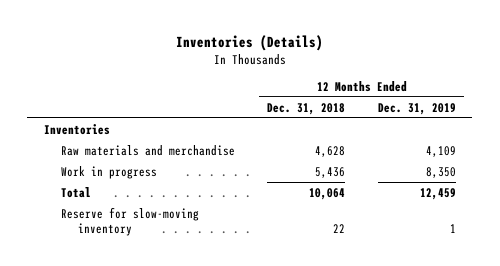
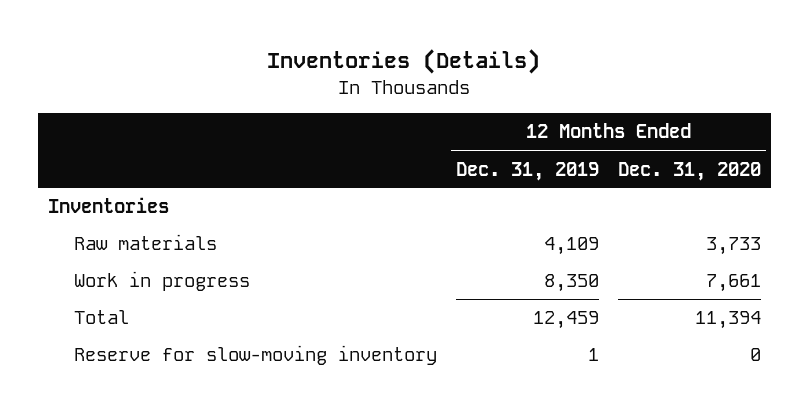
- | 12 Months Ended Dec. 31, 2018 | 12 Months Ended Dec. 31, 2019
+ | 12 Months Ended Dec. 31, 2019 | 12 Months Ended Dec. 31, 2020
- Raw materials and merchandise | 4,628 | 4,109
+ Raw materials | 4,109 | 3,733

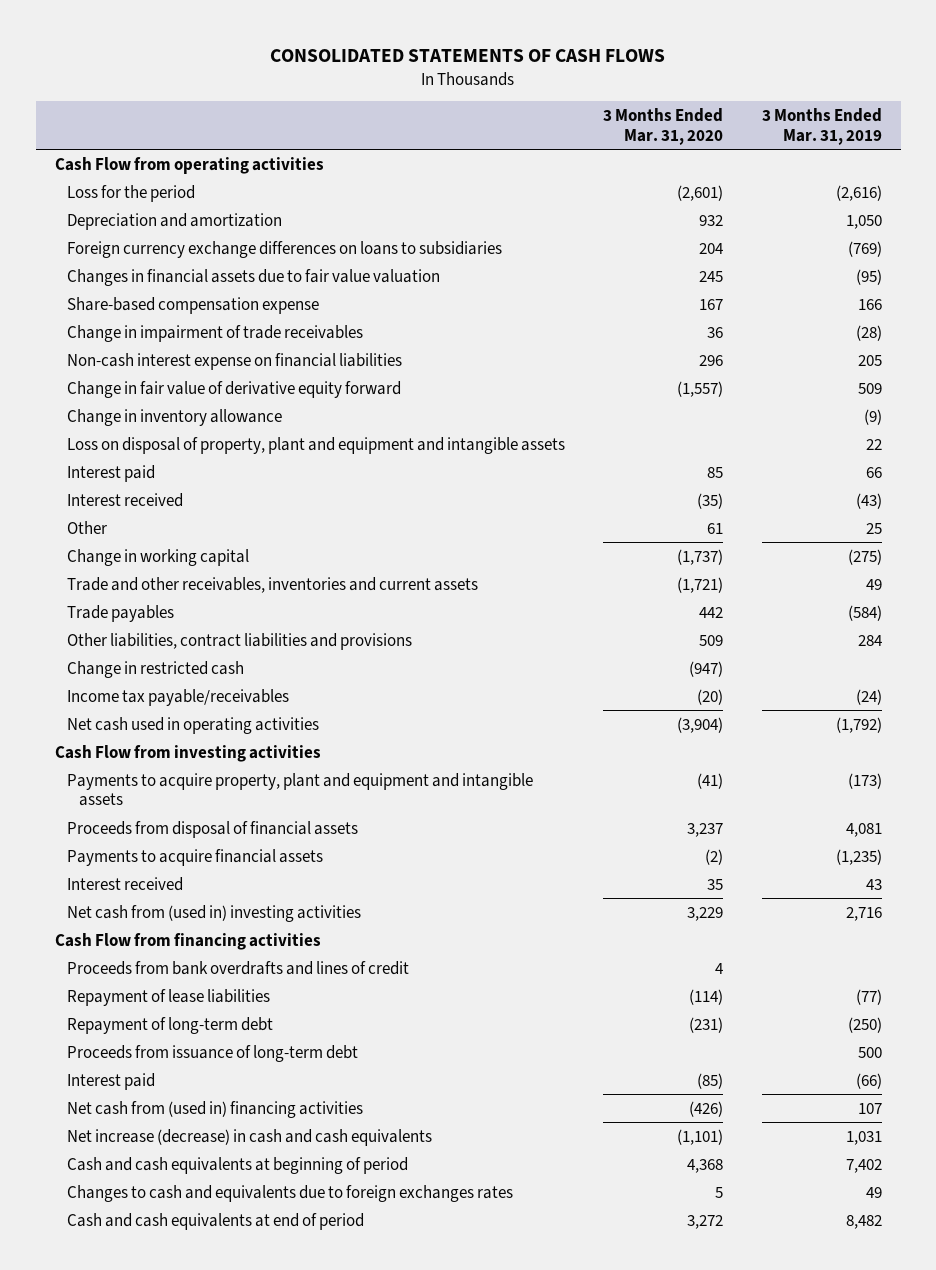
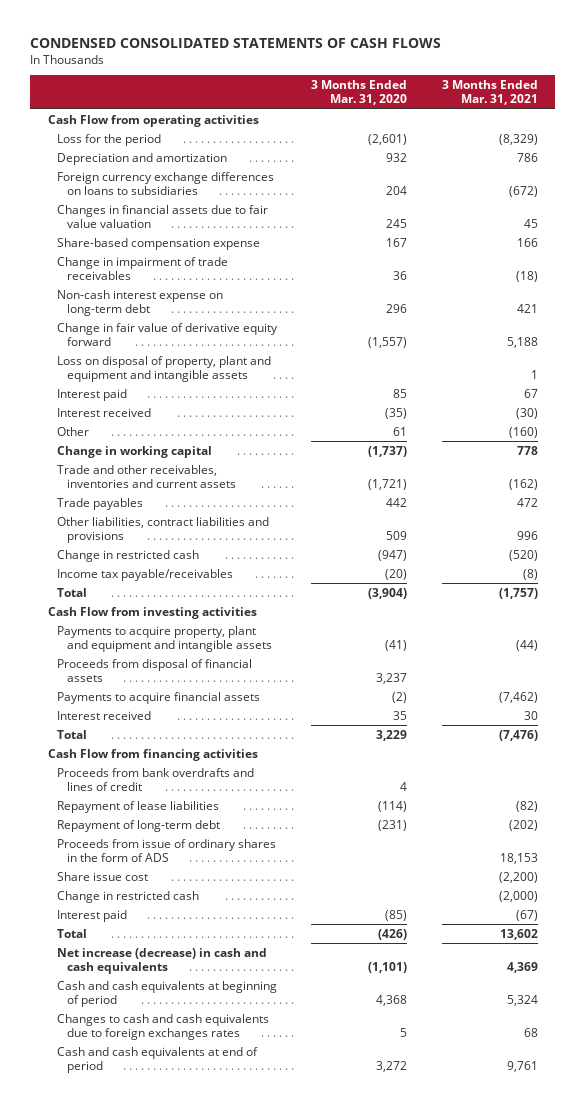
- CONSOLIDATED STATEMENTS OF CASH FLOWS
+ CONDENSED CONSOLIDATED STATEMENTS OF CASH FLOWS
- | 3 Months Ended Mar. 31, 2020 | 3 Months Ended Mar. 31, 2019
+ | 3 Months Ended Mar. 31, 2020 | 3 Months Ended Mar. 31, 2021
- Non-cash interest expense on financial liabilities | 296 | 205
+ Non-cash interest expense on long-term debt | 296 | 421
- Change in inventory allowance | | (9)
- Net cash used in operating activities | (3,904) | (1,792)
+ Total | (3,904) | (1,757)
- Net cash from (used in) investing activities | 3,229 | 2,716
+ Total | 3,229 | (7,476)
- Proceeds from issuance of long-term debt | | 500
+ Proceeds from issue of ordinary shares in the form of ADS | | 18,153
+ Share issue cost | | (2,200)
+ Change in restricted cash | | (2,000)
- Net cash from (used in) financing activities | (426) | 107
+ Total | (426) | 13,602
- Changes to cash and equivalents due to foreign exchanges rates | 5 | 49
+ Changes to cash and cash equivalents due to foreign exchanges rates | 5 | 68

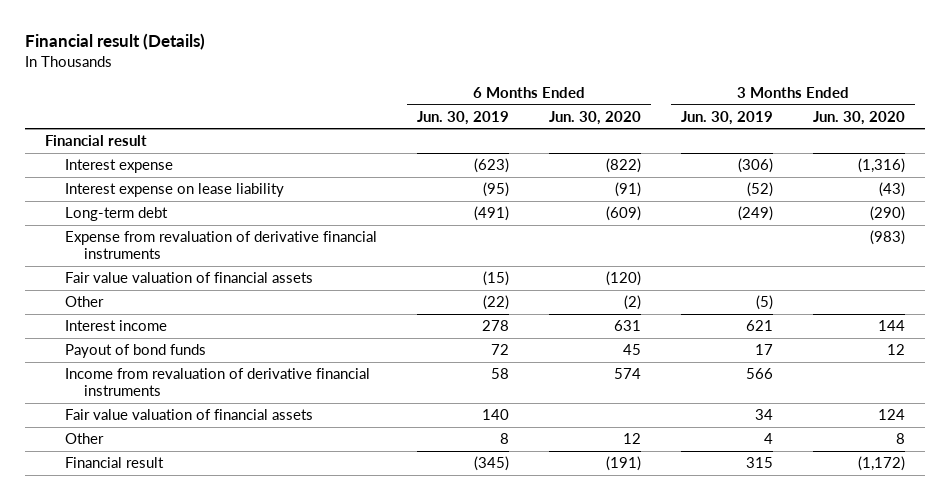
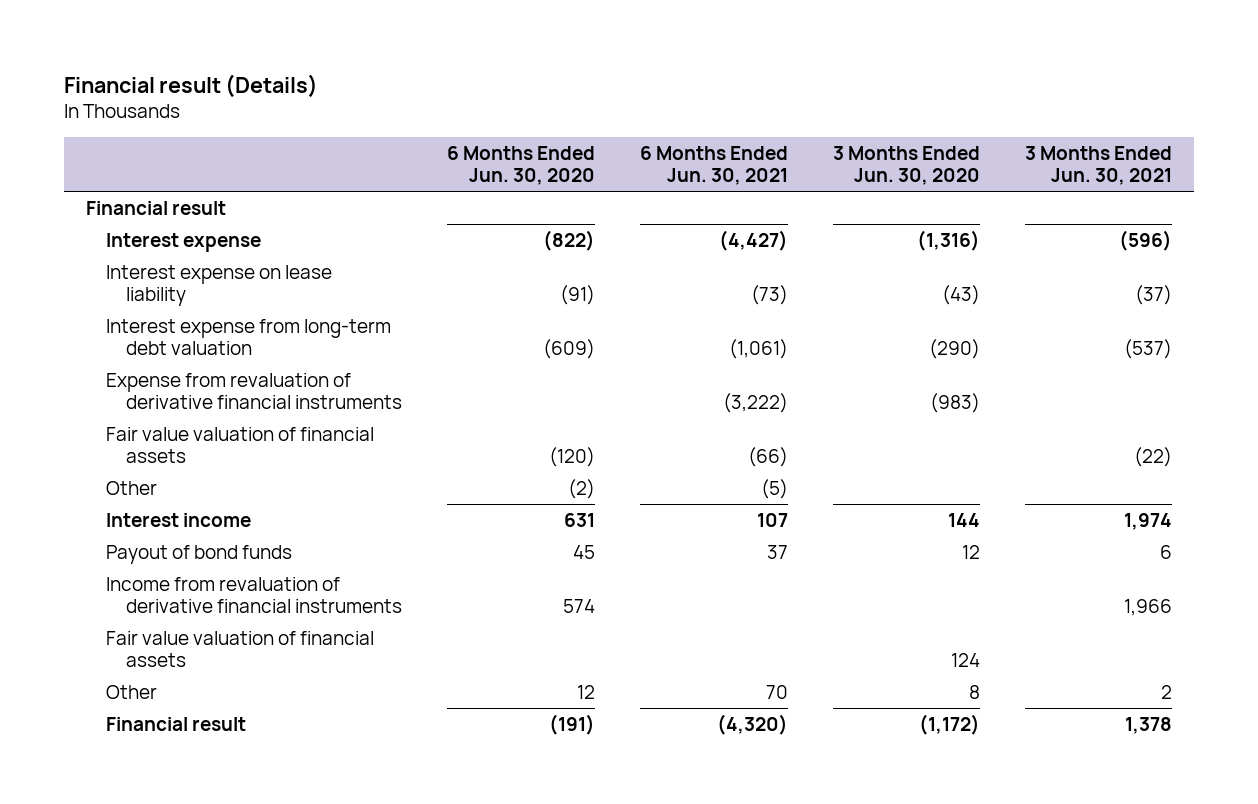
- | 6 Months Ended Jun. 30, 2019 | 6 Months Ended Jun. 30, 2020 | 3 Months Ended Jun. 30, 2019 | 3 Months Ended Jun. 30, 2020
+ | 6 Months Ended Jun. 30, 2020 | 6 Months Ended Jun. 30, 2021 | 3 Months Ended Jun. 30, 2020 | 3 Months Ended Jun. 30, 2021
- Long-term debt | (491) | (609) | (249) | (290)
+ Interest expense from long-term debt valuation | (609) | (1,061) | (290) | (537)

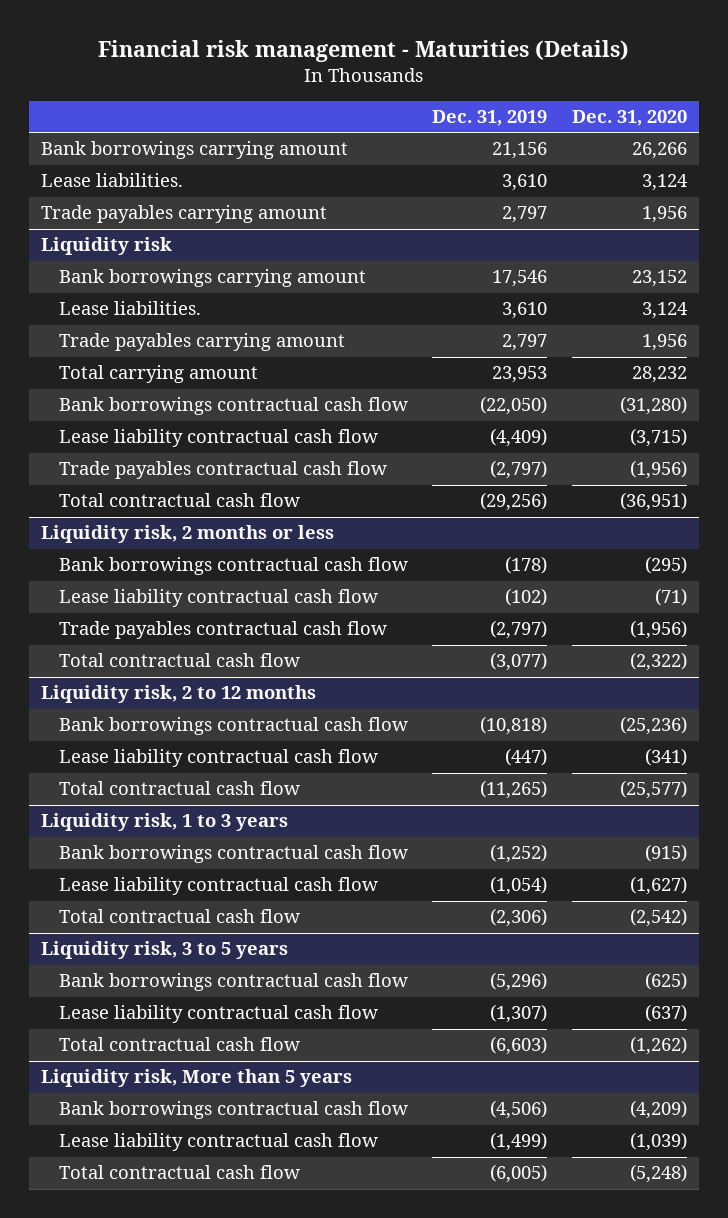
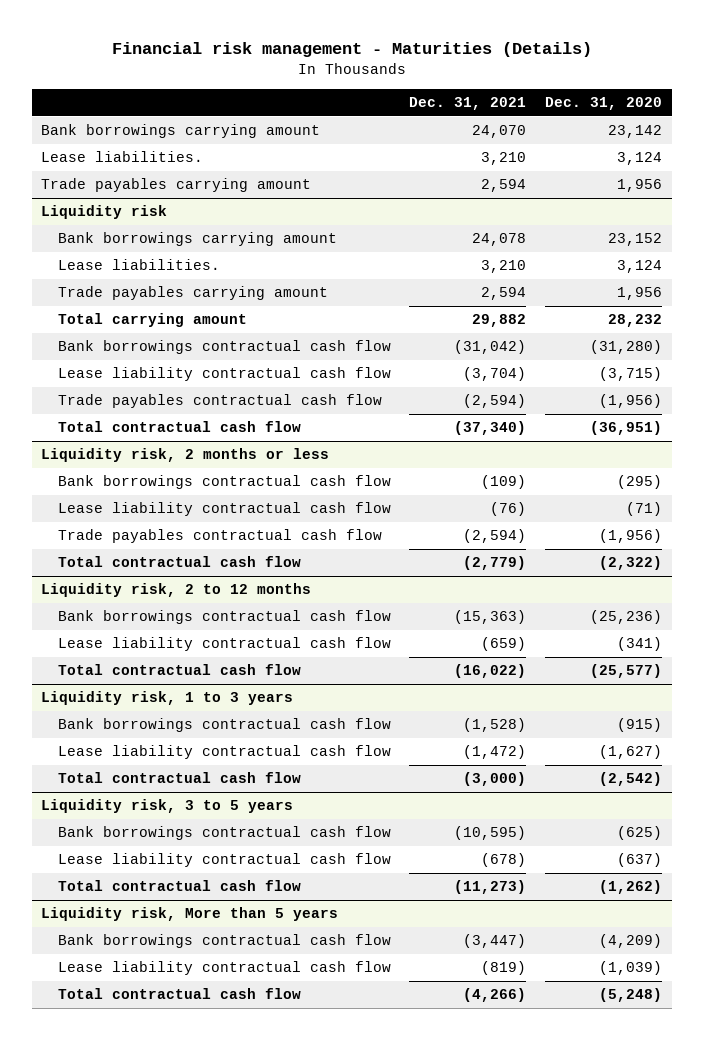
- | Dec. 31, 2019 | Dec. 31, 2020
+ | Dec. 31, 2021 | Dec. 31, 2020
- Bank borrowings carrying amount | 21,156 | 26,266
+ Bank borrowings carrying amount | 24,070 | 23,142

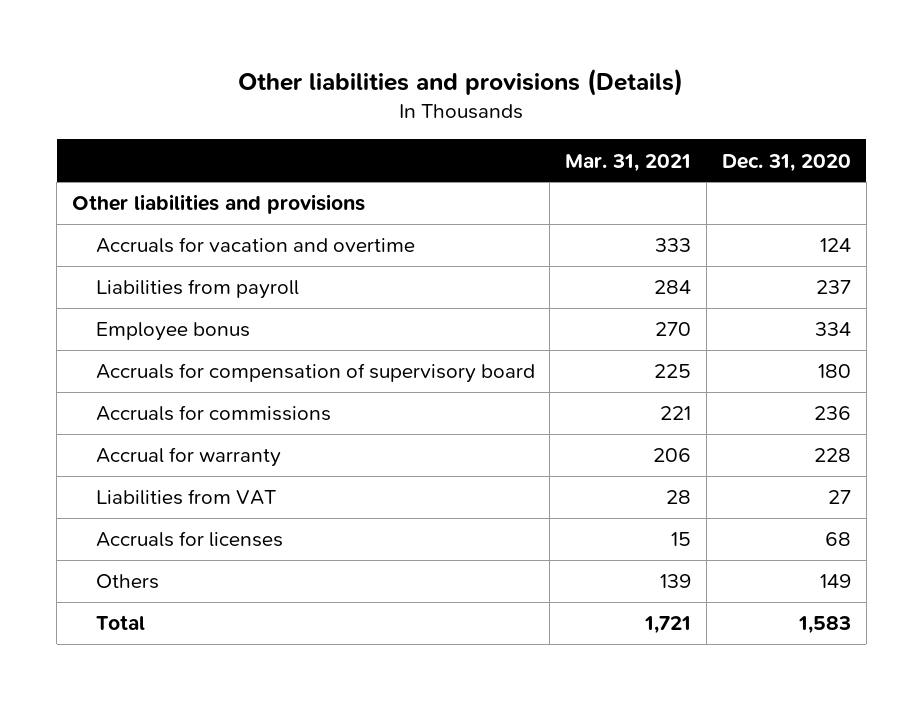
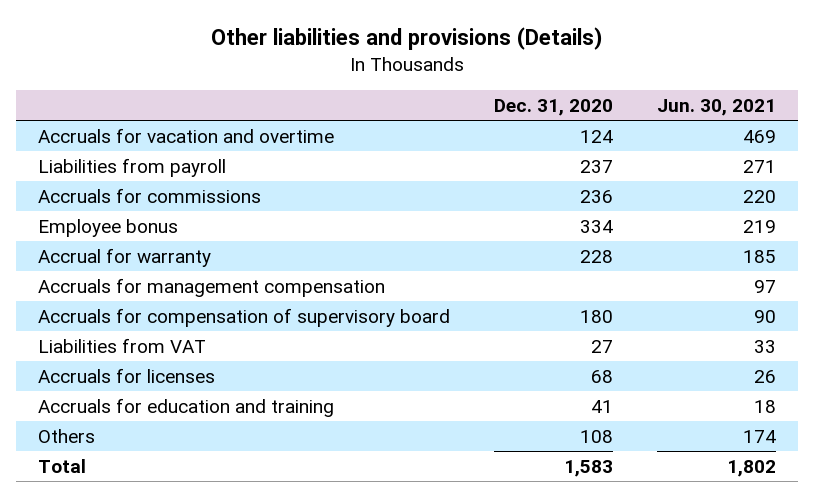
- | Mar. 31, 2021 | Dec. 31, 2020
+ | Dec. 31, 2020 | Jun. 30, 2021
- Other liabilities and provisions
moved down: Employee bonus | 334 | 219
+ Accruals for management compensation | | 97
moved down: Accruals for compensation of supervisory board | 180 | 90
- Others | 139 | 149
+ Accruals for education and training | 41 | 18
+ Others | 108 | 174

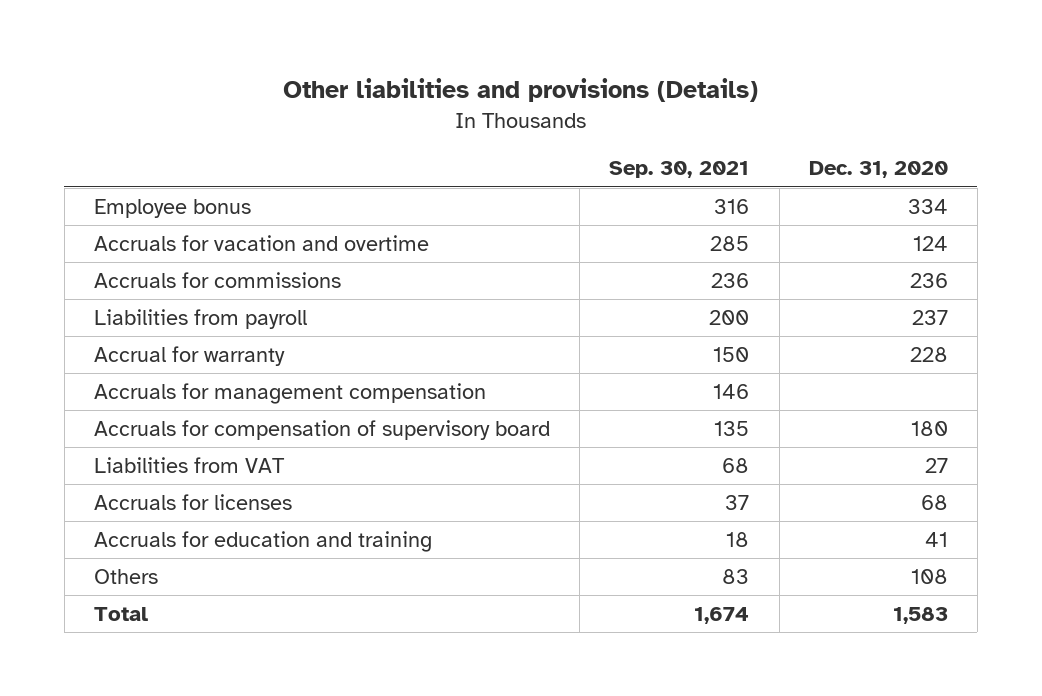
- | Dec. 31, 2020 | Jun. 30, 2021
+ | Sep. 30, 2021 | Dec. 31, 2020
moved up: Employee bonus | 316 | 334
moved down: Liabilities from payroll | 200 | 237

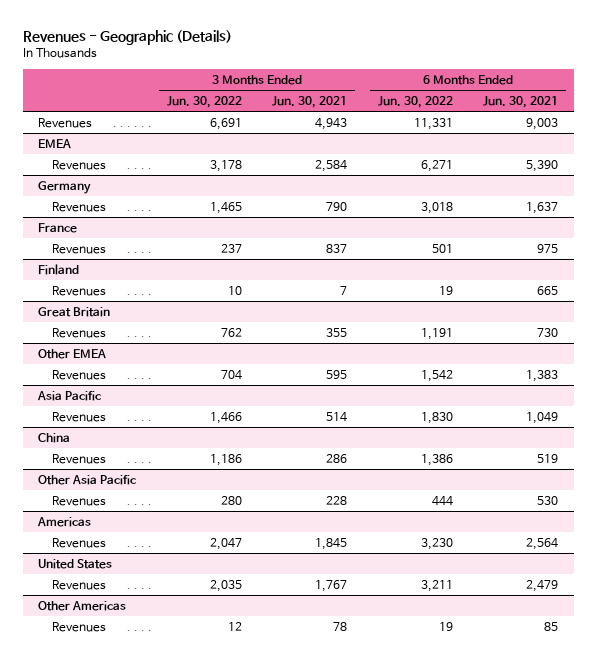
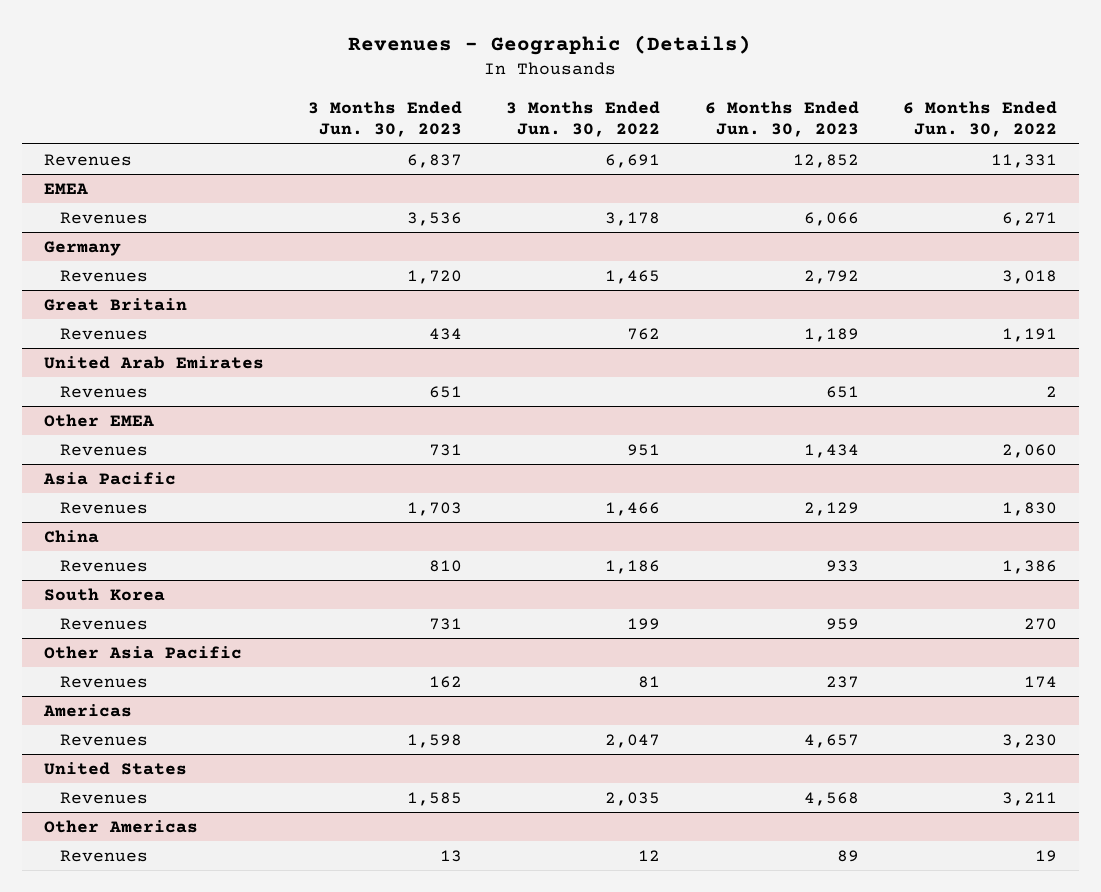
- | 3 Months Ended Jun. 30, 2022 | 3 Months Ended Jun. 30, 2021 | 6 Months Ended Jun. 30, 2022 | 6 Months Ended Jun. 30, 2021
+ | 3 Months Ended Jun. 30, 2023 | 3 Months Ended Jun. 30, 2022 | 6 Months Ended Jun. 30, 2023 | 6 Months Ended Jun. 30, 2022
- France
- Revenues | 237 | 837 | 501 | 975
- Finland
- Revenues | 10 | 7 | 19 | 665
+ United Arab Emirates
+ Revenues | 651 | | 651 | 2
@ Other EMEA
- Revenues | 704 | 595 | 1,542 | 1,383
+ Revenues | 731 | 951 | 1,434 | 2,060
+ South Korea
+ Revenues | 731 | 199 | 959 | 270
@ Other Asia Pacific
- Revenues | 280 | 228 | 444 | 530
+ Revenues | 162 | 81 | 237 | 174

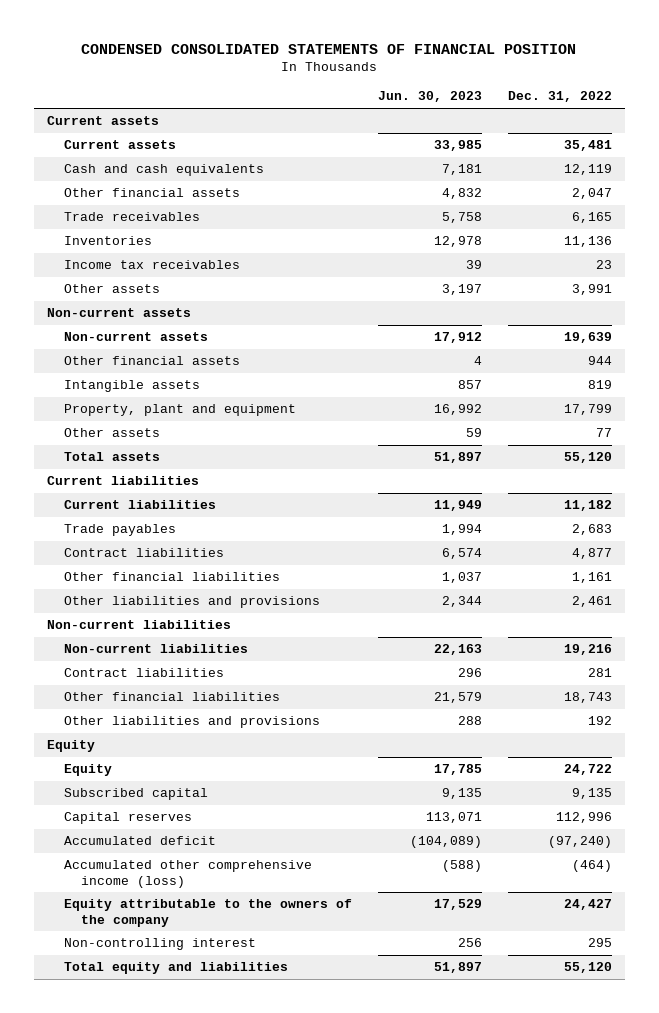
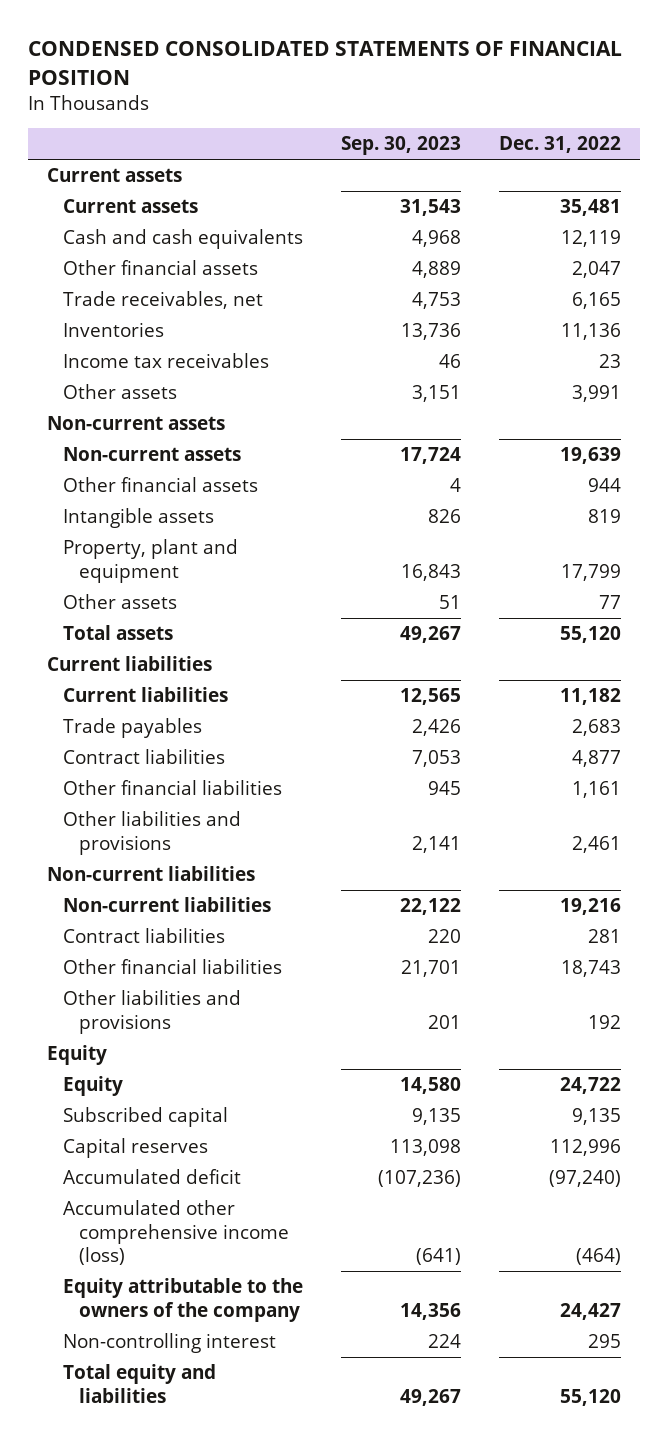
- | Jun. 30, 2023 | Dec. 31, 2022
+ | Sep. 30, 2023 | Dec. 31, 2022
- Trade receivables | 5,758 | 6,165
+ Trade receivables, net | 4,753 | 6,165

